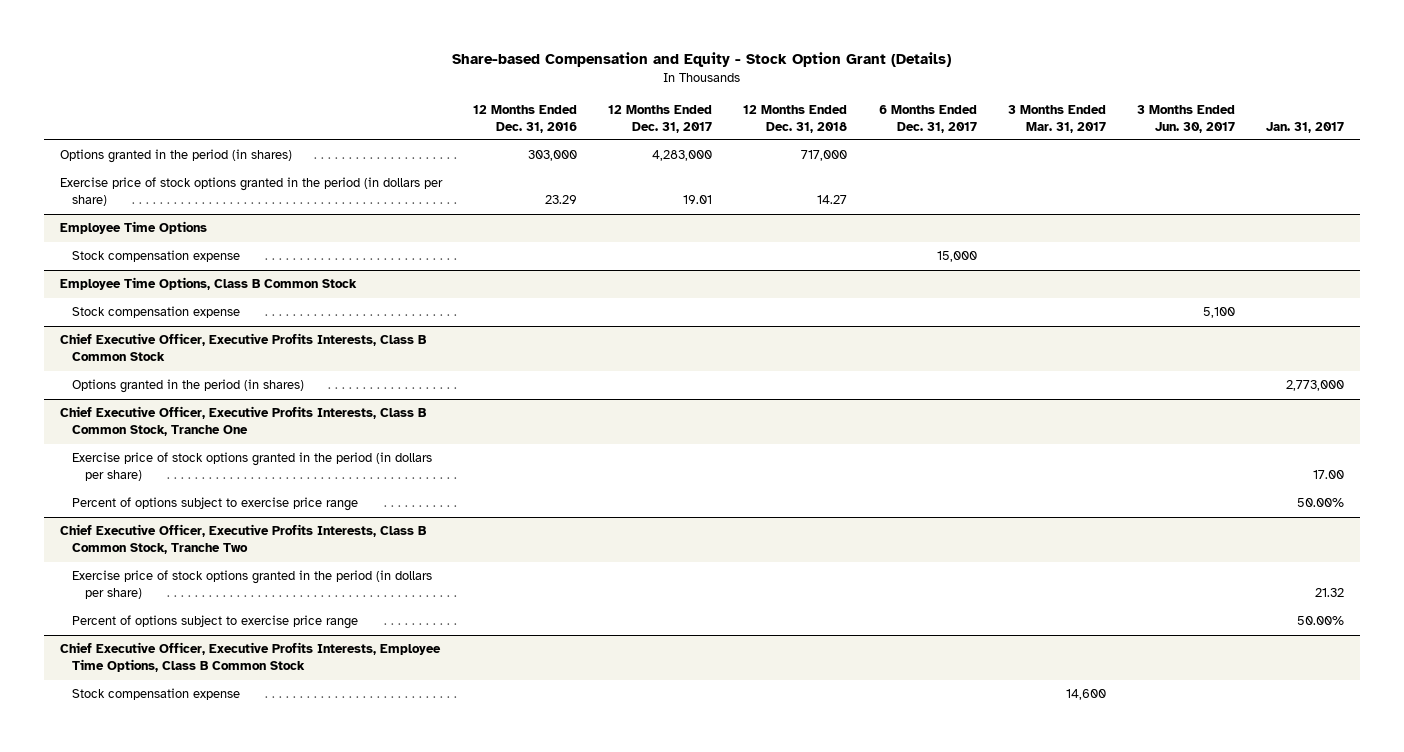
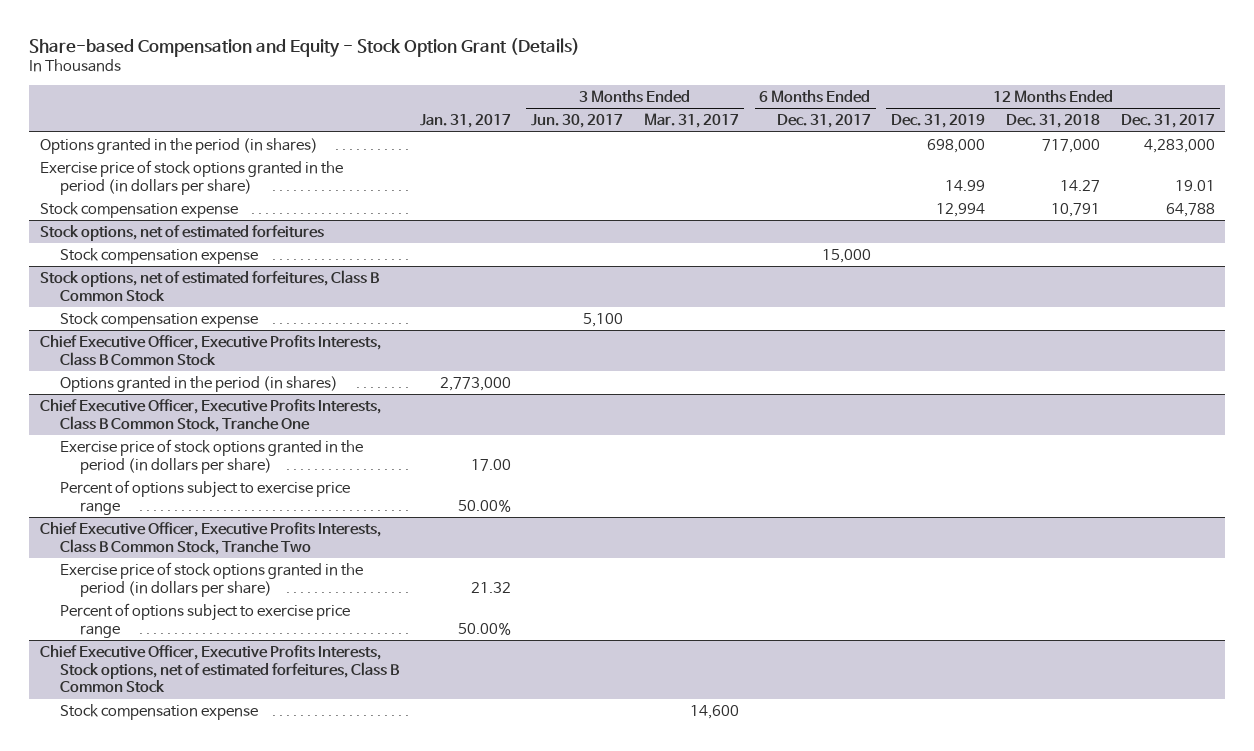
- | 12 Months Ended Dec. 31, 2016 | 12 Months Ended Dec. 31, 2017 | 12 Months Ended Dec. 31, 2018 | 6 Months Ended Dec. 31, 2017 | 3 Months Ended Mar. 31, 2017 | 3 Months Ended Jun. 30, 2017 | Jan. 31, 2017
+ | Jan. 31, 2017 | 3 Months Ended Jun. 30, 2017 | 3 Months Ended Mar. 31, 2017 | 6 Months Ended Dec. 31, 2017 | 12 Months Ended Dec. 31, 2019 | 12 Months Ended Dec. 31, 2018 | 12 Months Ended Dec. 31, 2017
- Employee Time Options
+ Stock compensation expense | | | | | 12,994 | 10,791 | 64,788
+ Stock options, net of estimated forfeitures
- Employee Time Options, Class B Common Stock
+ Stock options, net of estimated forfeitures, Class B Common Stock
- Chief Executive Officer, Executive Profits Interests, Employee Time Options, Class B Common Stock
+ Chief Executive Officer, Executive Profits Interests, Stock options, net of estimated forfeitures, Class B Common Stock

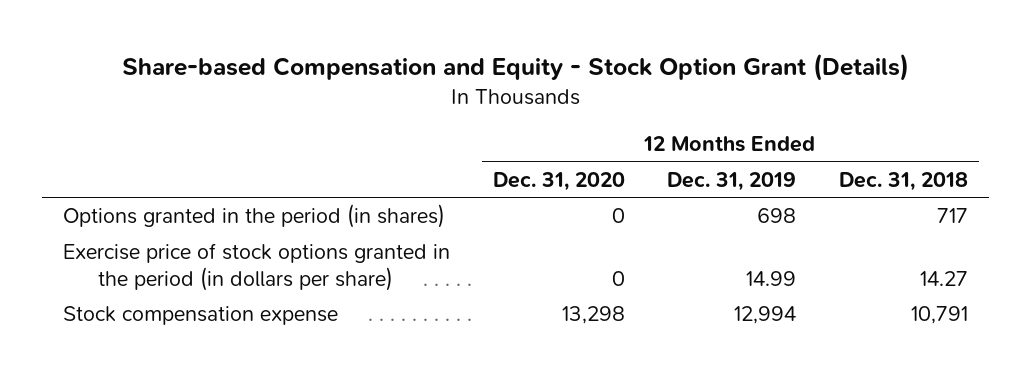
- | Jan. 31, 2017 | 3 Months Ended Jun. 30, 2017 | 3 Months Ended Mar. 31, 2017 | 6 Months Ended Dec. 31, 2017 | 12 Months Ended Dec. 31, 2019 | 12 Months Ended Dec. 31, 2018 | 12 Months Ended Dec. 31, 2017
+ | 12 Months Ended Dec. 31, 2020 | 12 Months Ended Dec. 31, 2019 | 12 Months Ended Dec. 31, 2018
- Options granted in the period (in shares) | | | | | 698,000 | 717,000 | 4,283,000
+ Options granted in the period (in shares) | 0 | 698 | 717
- Stock options, net of estimated forfeitures
- Stock compensation expense | | | | 15,000 | | |
- Stock options, net of estimated forfeitures, Class B Common Stock
- Stock compensation expense | | 5,100 | | | | |
- Chief Executive Officer, Executive Profits Interests, Class B Common Stock
- Options granted in the period (in shares) | 2,773,000 | | | | | |
- Chief Executive Officer, Executive Profits Interests, Class B Common Stock, Tranche One
- Exercise price of stock options granted in the period (in dollars per share) | 17.00 | | | | | |
- Percent of options subject to exercise price range | 50.00% | | | | | |
- Chief Executive Officer, Executive Profits Interests, Class B Common Stock, Tranche Two
- Exercise price of stock options granted in the period (in dollars per share) | 21.32 | | | | | |
- Percent of options subject to exercise price range | 50.00% | | | | | |
- Chief Executive Officer, Executive Profits Interests, Stock options, net of estimated forfeitures, Class B Common Stock
- Stock compensation expense | | | 14,600 | | | |

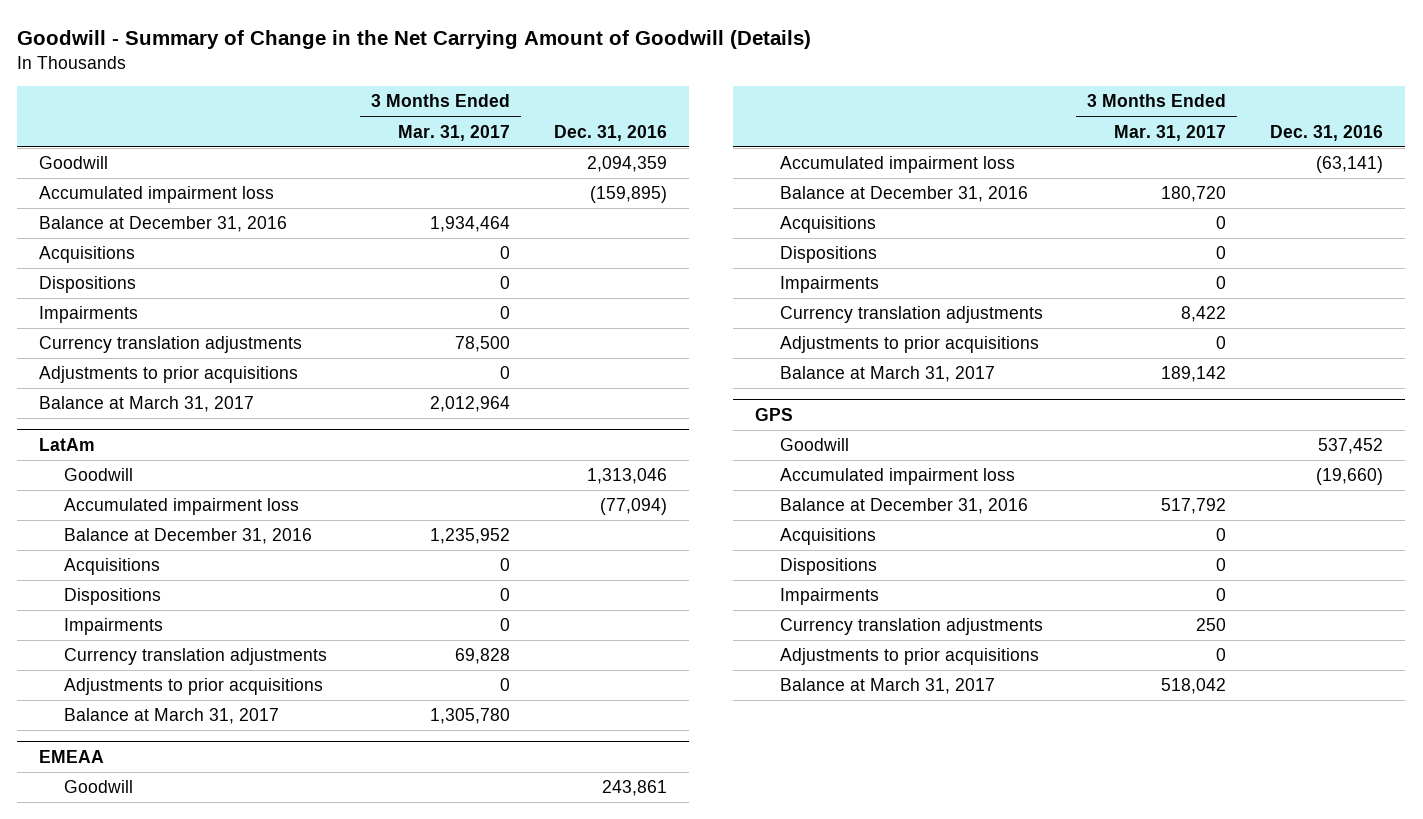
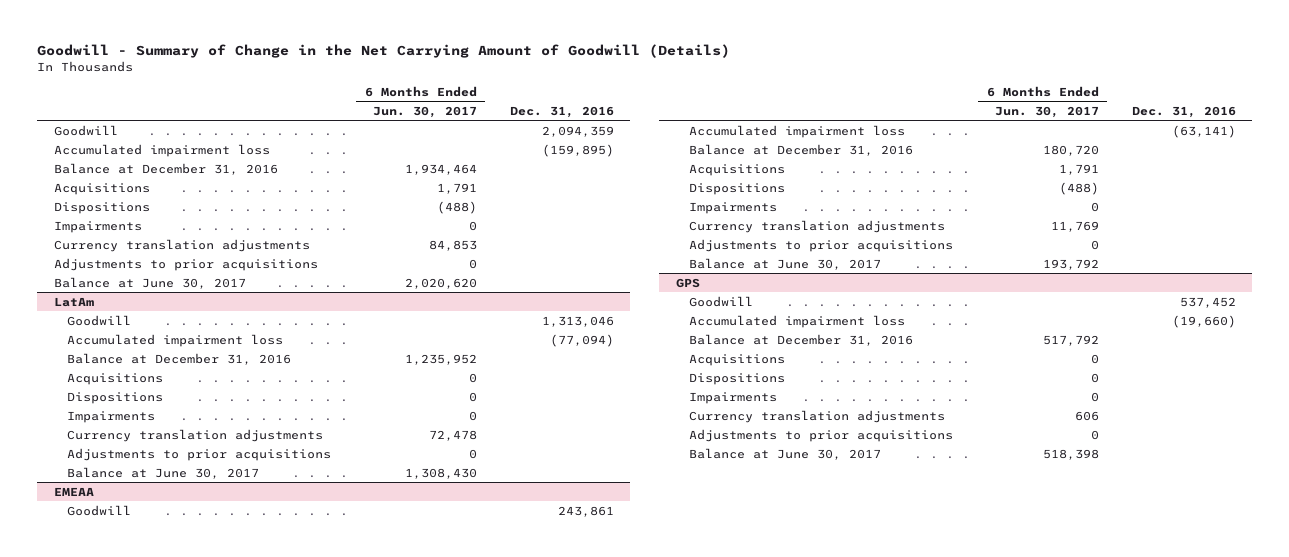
- | 3 Months Ended Mar. 31, 2017 | Dec. 31, 2016
+ | 6 Months Ended Jun. 30, 2017 | Dec. 31, 2016
- Balance at March 31, 2017 | 2,012,964 |
+ Balance at June 30, 2017 | 2,020,620 |
@ LatAm
- Balance at March 31, 2017 | 1,305,780 |
+ Balance at June 30, 2017 | 1,308,430 |
@ EMEAA
- Balance at March 31, 2017 | 189,142 |
+ Balance at June 30, 2017 | 193,792 |
@ GPS
- Balance at March 31, 2017 | 518,042 |
+ Balance at June 30, 2017 | 518,398 |

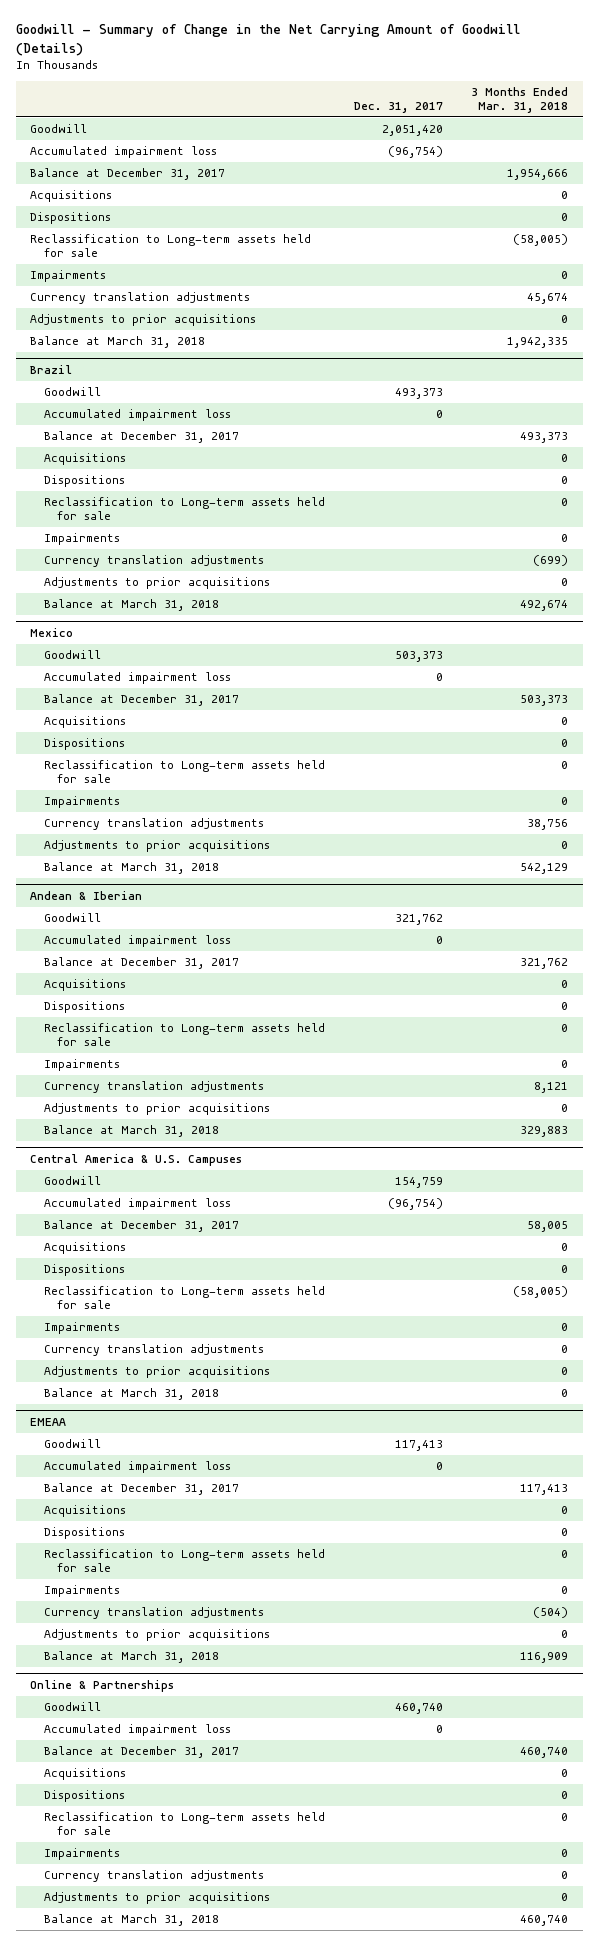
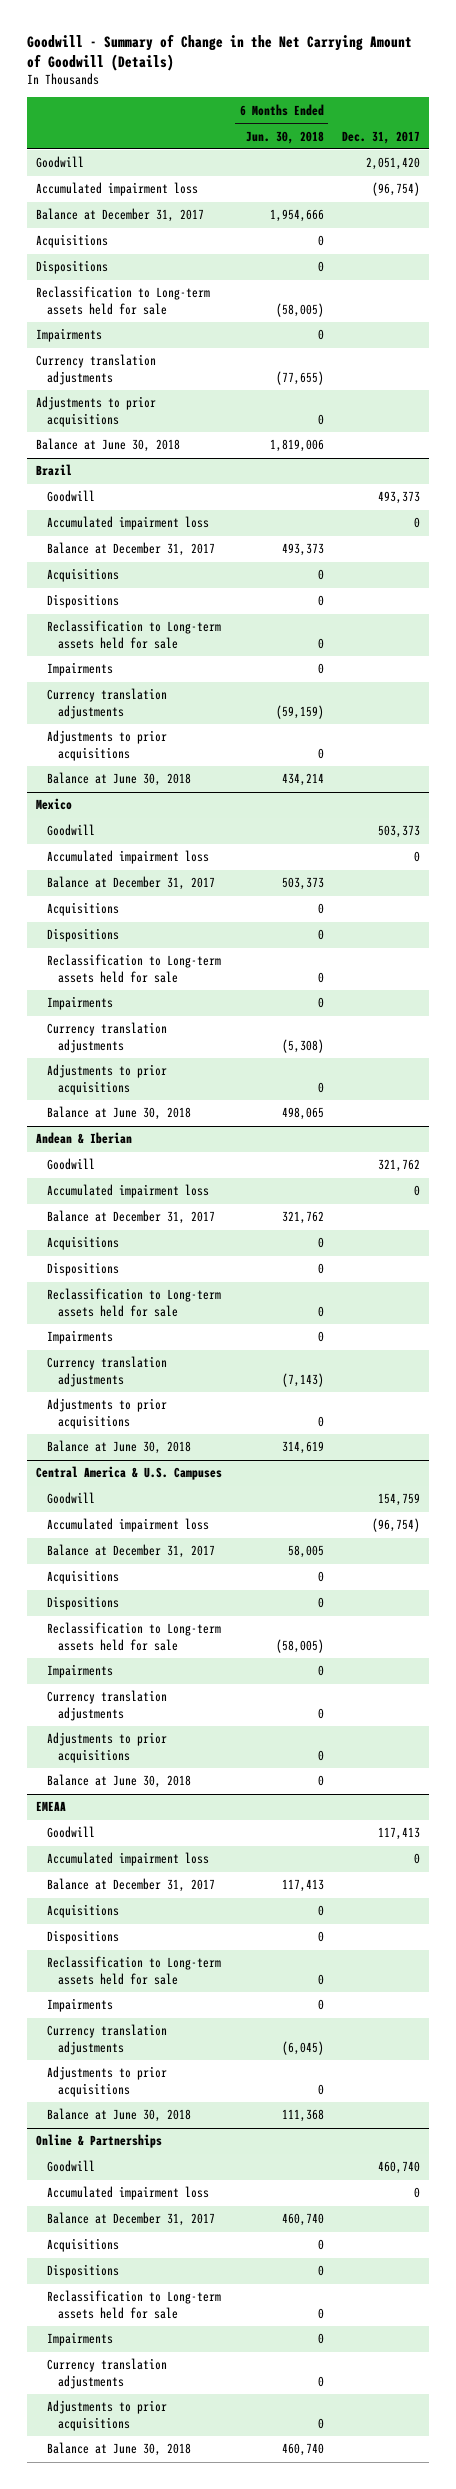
- | Dec. 31, 2017 | 3 Months Ended Mar. 31, 2018
+ | 6 Months Ended Jun. 30, 2018 | Dec. 31, 2017
- Balance at March 31, 2018 | | 1,942,335
+ Balance at June 30, 2018 | 1,819,006 |
@ Brazil
- Balance at March 31, 2018 | | 492,674
+ Balance at June 30, 2018 | 434,214 |
@ Mexico
- Balance at March 31, 2018 | | 542,129
+ Balance at June 30, 2018 | 498,065 |
@ Andean & Iberian
- Balance at March 31, 2018 | | 329,883
+ Balance at June 30, 2018 | 314,619 |
@ Central America & U.S. Campuses
- Balance at March 31, 2018 | | 0
+ Balance at June 30, 2018 | 0 |
@ EMEAA
- Balance at March 31, 2018 | | 116,909
+ Balance at June 30, 2018 | 111,368 |
@ Online & Partnerships
- Balance at March 31, 2018 | | 460,740
+ Balance at June 30, 2018 | 460,740 |

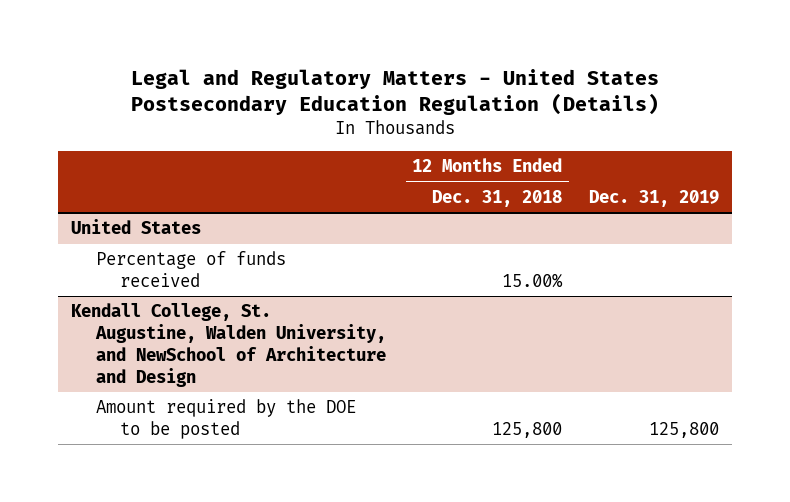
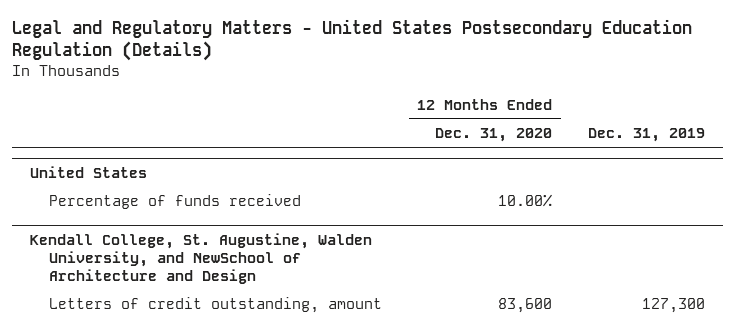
- | 12 Months Ended Dec. 31, 2018 | Dec. 31, 2019
+ | 12 Months Ended Dec. 31, 2020 | Dec. 31, 2019
@ Kendall College, St. Augustine, Walden University, and NewSchool of Architecture and Design
- Amount required by the DOE to be posted | 125,800 | 125,800
+ Letters of credit outstanding, amount | 83,600 | 127,300

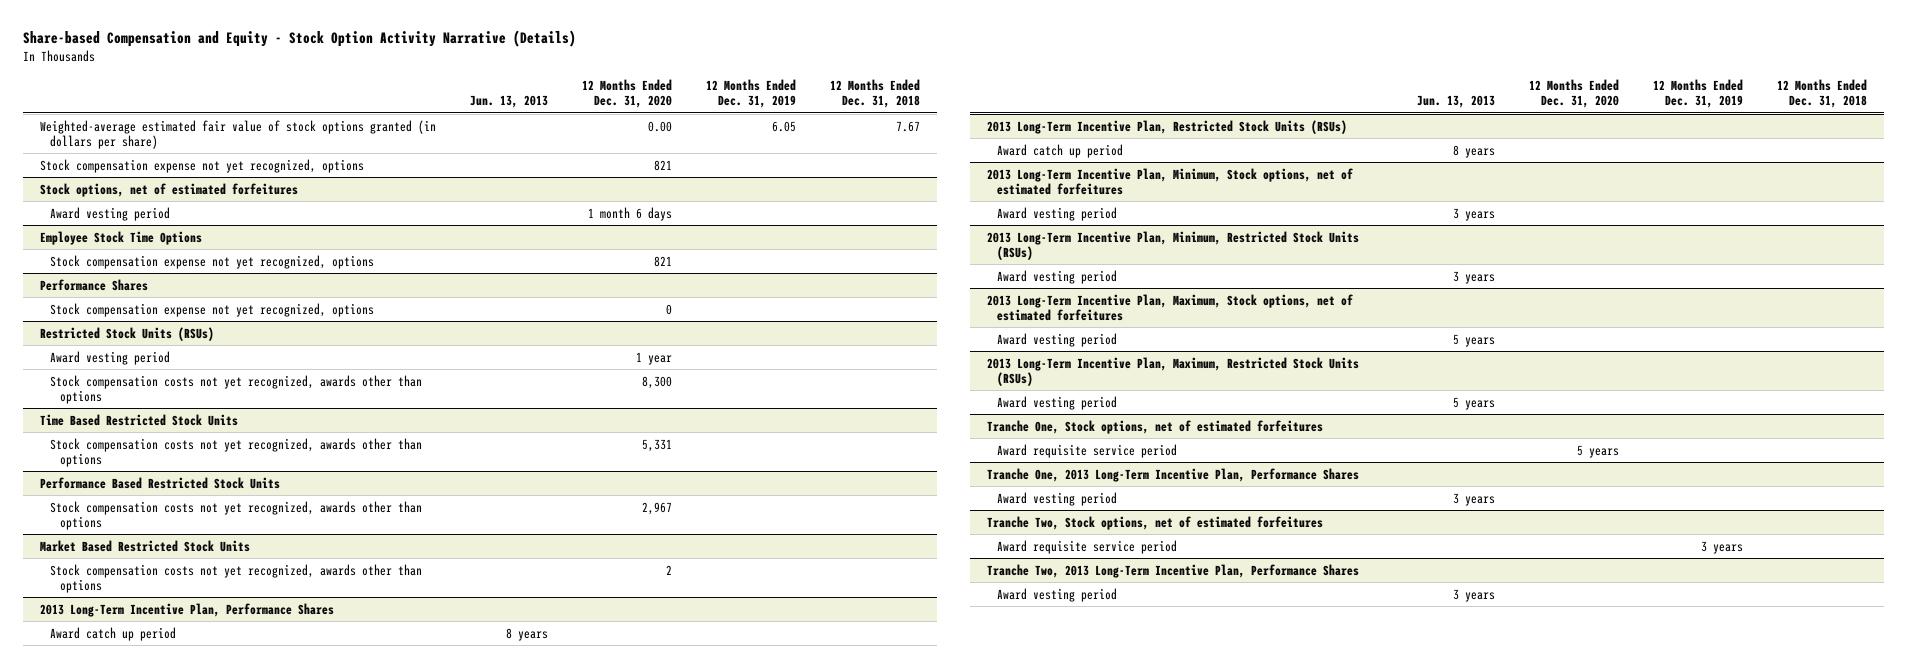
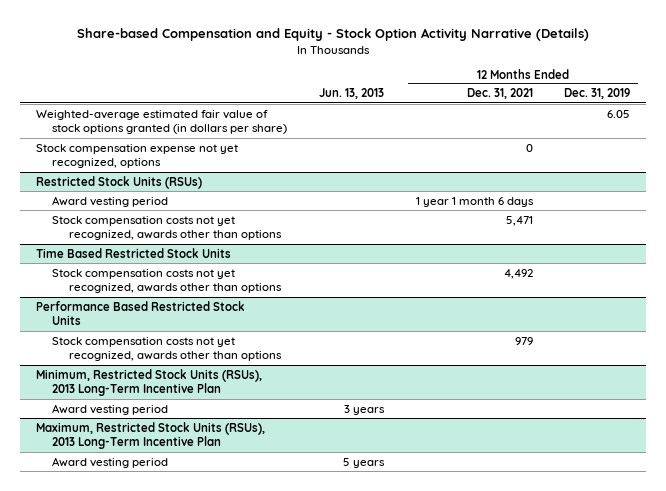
- | Jun. 13, 2013 | 12 Months Ended Dec. 31, 2020 | 12 Months Ended Dec. 31, 2019 | 12 Months Ended Dec. 31, 2018
+ | Jun. 13, 2013 | 12 Months Ended Dec. 31, 2021 | 12 Months Ended Dec. 31, 2019
- Stock options, net of estimated forfeitures
- Award vesting period | | 1 month 6 days | |
- Employee Stock Time Options
- Stock compensation expense not yet recognized, options | | 821 | |
- Performance Shares
- Stock compensation expense not yet recognized, options | | 0 | |
- Market Based Restricted Stock Units
- Stock compensation costs not yet recognized, awards other than options | | 2 | |
- 2013 Long-Term Incentive Plan, Performance Shares
- Award catch up period | 8 years | | |
- 2013 Long-Term Incentive Plan, Restricted Stock Units (RSUs)
- Award catch up period | 8 years | | |
- 2013 Long-Term Incentive Plan, Minimum, Stock options, net of estimated forfeitures
- Award vesting period | 3 years | | |
- 2013 Long-Term Incentive Plan, Minimum, Restricted Stock Units (RSUs)
+ Minimum, Restricted Stock Units (RSUs), 2013 Long-Term Incentive Plan
- 2013 Long-Term Incentive Plan, Maximum, Stock options, net of estimated forfeitures
- Award vesting period | 5 years | | |
- 2013 Long-Term Incentive Plan, Maximum, Restricted Stock Units (RSUs)
+ Maximum, Restricted Stock Units (RSUs), 2013 Long-Term Incentive Plan
- Tranche One, Stock options, net of estimated forfeitures
- Award requisite service period | | 5 years | |
- Tranche One, 2013 Long-Term Incentive Plan, Performance Shares
- Award vesting period | 3 years | | |
- Tranche Two, Stock options, net of estimated forfeitures
- Award requisite service period | | | 3 years |
- Tranche Two, 2013 Long-Term Incentive Plan, Performance Shares
- Award vesting period | 3 years | | |

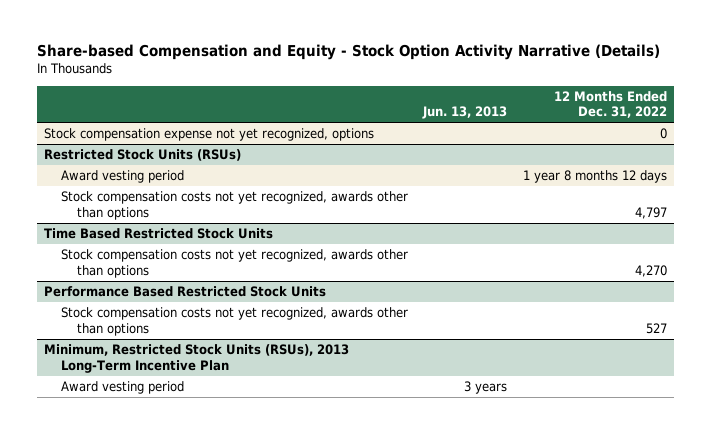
- | Jun. 13, 2013 | 12 Months Ended Dec. 31, 2021 | 12 Months Ended Dec. 31, 2019
+ | Jun. 13, 2013 | 12 Months Ended Dec. 31, 2022
- Weighted-average estimated fair value of stock options granted (in dollars per share) | | | 6.05
- Maximum, Restricted Stock Units (RSUs), 2013 Long-Term Incentive Plan
- Award vesting period | 5 years | |

